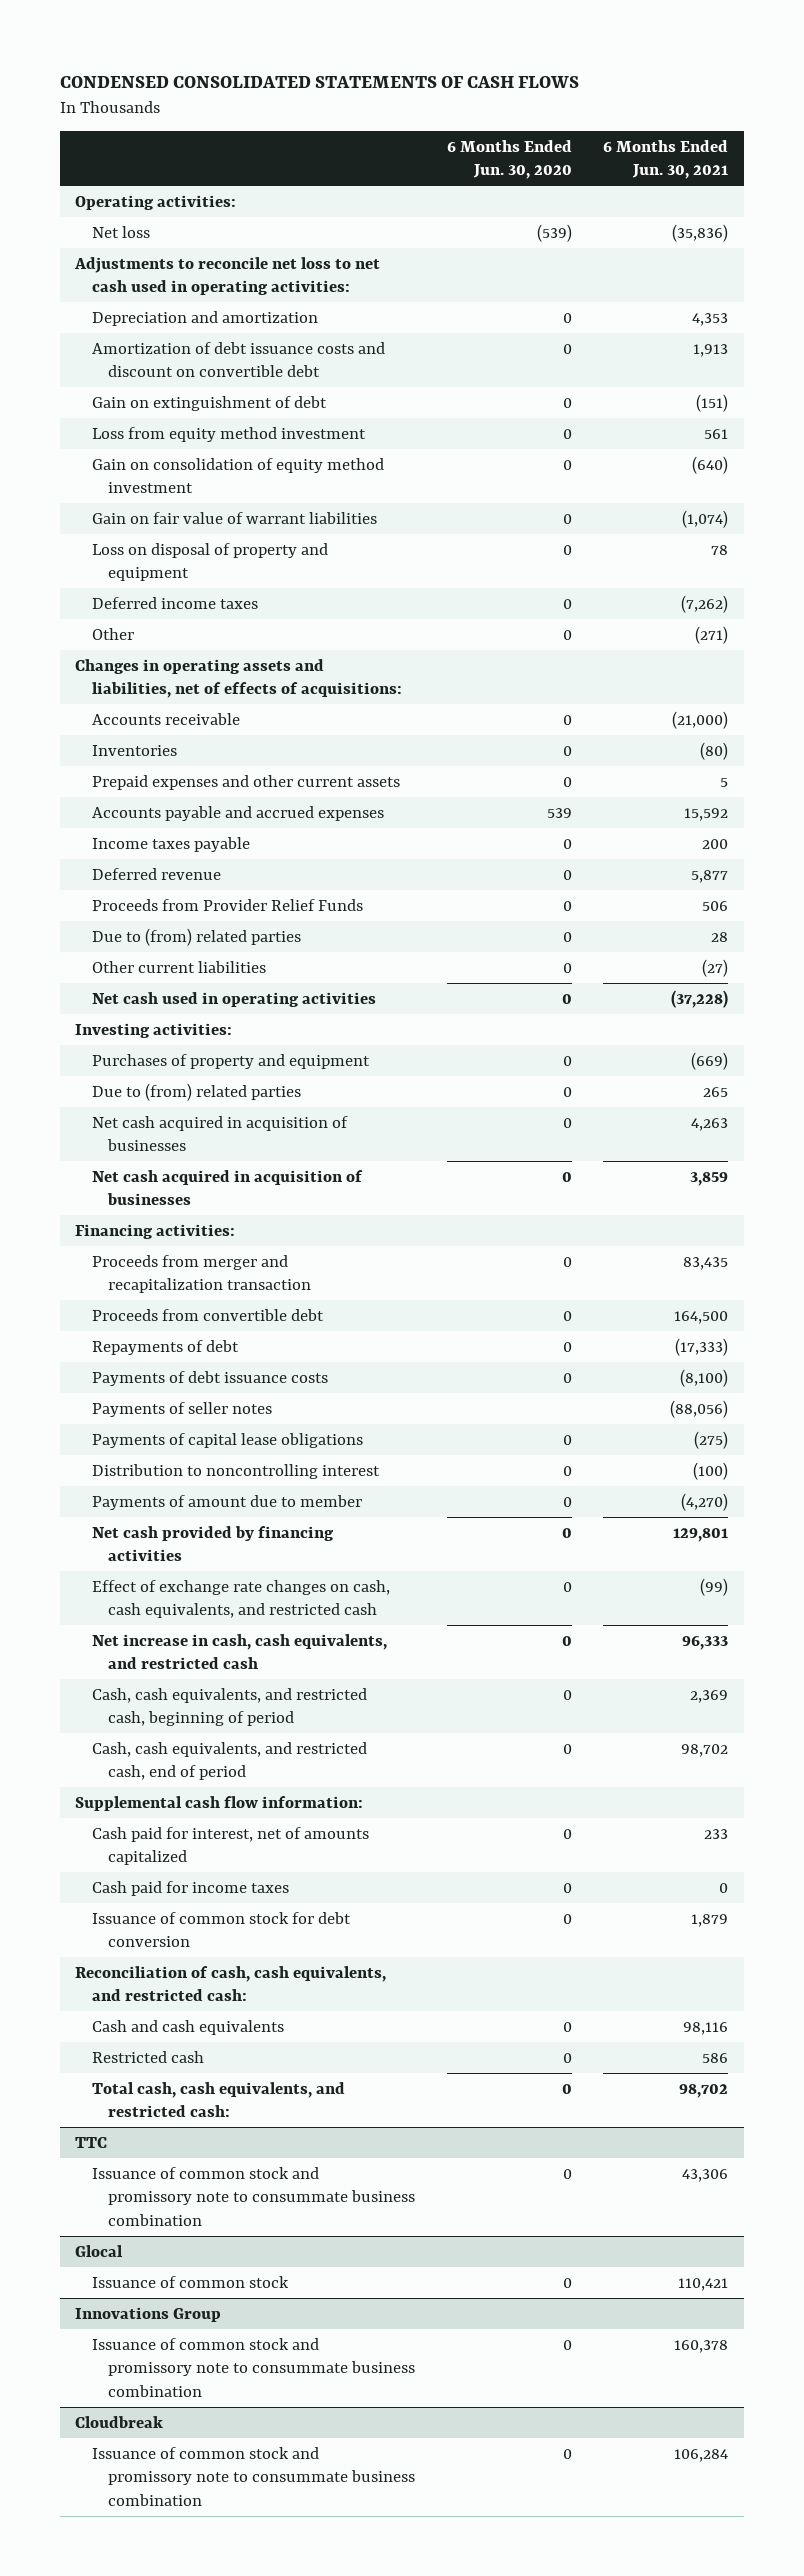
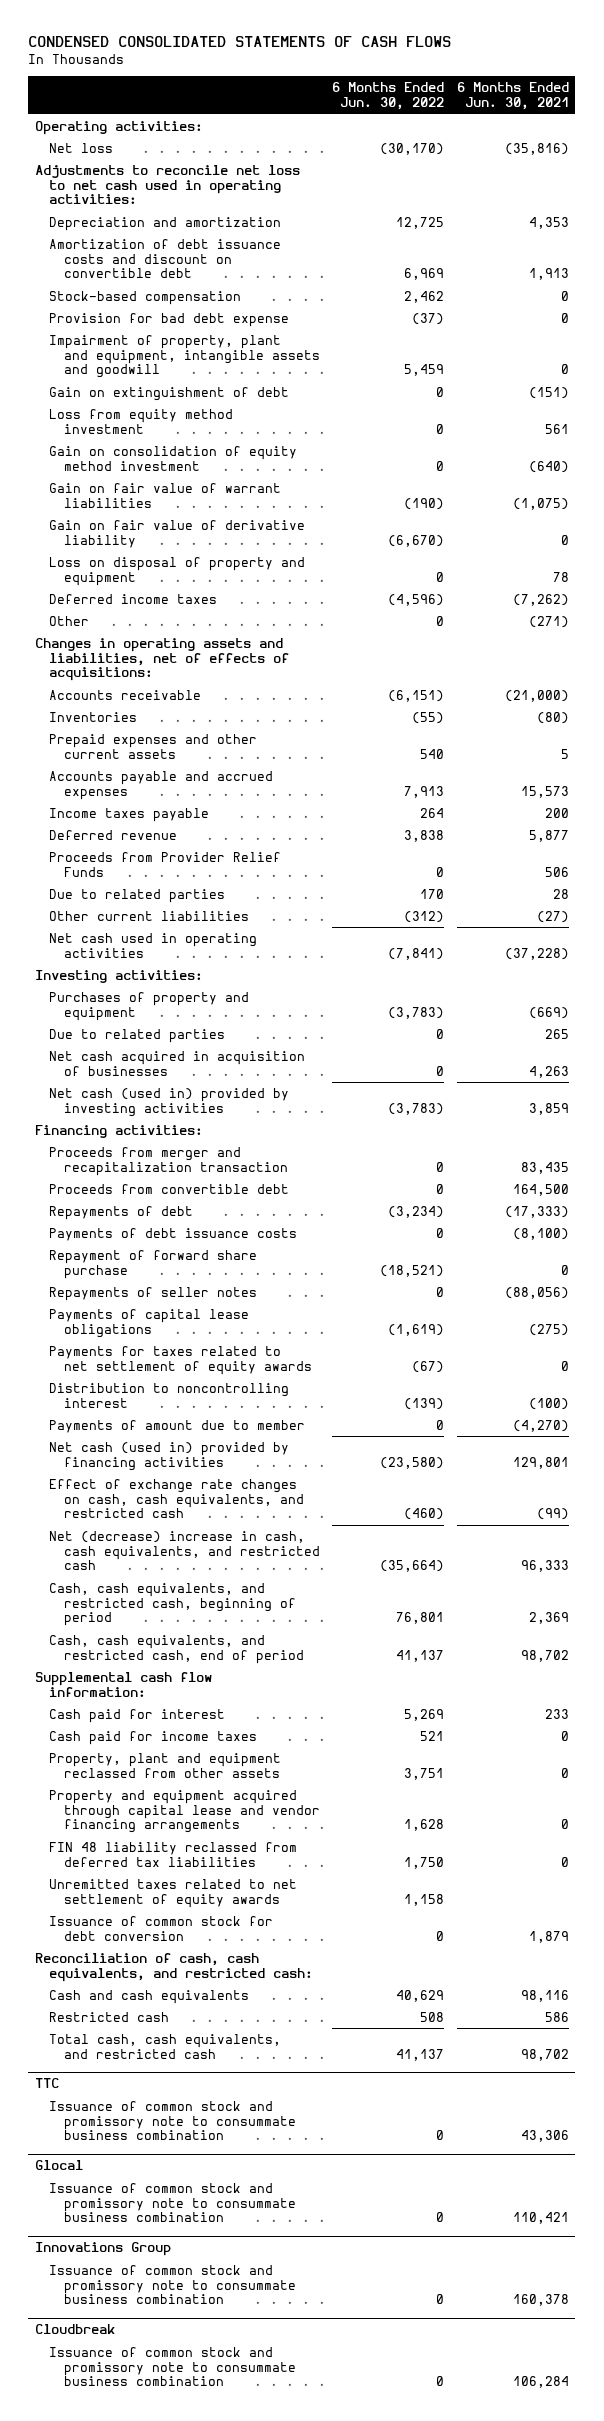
- | 6 Months Ended Jun. 30, 2020 | 6 Months Ended Jun. 30, 2021
+ | 6 Months Ended Jun. 30, 2022 | 6 Months Ended Jun. 30, 2021
- Net loss | (539) | (35,836)
+ Net loss | (30,170) | (35,816)
+ Stock-based compensation | 2,462 | 0
+ Provision for bad debt expense | (37) | 0
+ Impairment of property, plant and equipment, intangible assets and goodwill | 5,459 | 0
- Gain on fair value of warrant liabilities | 0 | (1,074)
+ Gain on fair value of warrant liabilities | (190) | (1,075)
+ Gain on fair value of derivative liability | (6,670) | 0
- Accounts payable and accrued expenses | 539 | 15,592
+ Accounts payable and accrued expenses | 7,913 | 15,573
- Due to (from) related parties | 0 | 28
+ Due to related parties | 170 | 28
- Due to (from) related parties | 0 | 265
+ Due to related parties | 0 | 265
- Net cash acquired in acquisition of businesses | 0 | 3,859
+ Net cash (used in) provided by investing activities | (3,783) | 3,859
- Payments of seller notes | | (88,056)
+ Repayment of forward share purchase | (18,521) | 0
+ Repayments of seller notes | 0 | (88,056)
+ Payments for taxes related to net settlement of equity awards | (67) | 0
- Net cash provided by financing activities | 0 | 129,801
+ Net cash (used in) provided by financing activities | (23,580) | 129,801
- Net increase in cash, cash equivalents, and restricted cash | 0 | 96,333
+ Net (decrease) increase in cash, cash equivalents, and restricted cash | (35,664) | 96,333
- Cash paid for interest, net of amounts capitalized | 0 | 233
+ Cash paid for interest | 5,269 | 233
+ Property, plant and equipment reclassed from other assets | 3,751 | 0
+ Property and equipment acquired through capital lease and vendor financing arrangements | 1,628 | 0
+ FIN 48 liability reclassed from deferred tax liabilities | 1,750 | 0
+ Unremitted taxes related to net settlement of equity awards | 1,158 |
- Total cash, cash equivalents, and restricted cash: | 0 | 98,702
+ Total cash, cash equivalents, and restricted cash | 41,137 | 98,702
@ Glocal
- Issuance of common stock | 0 | 110,421
+ Issuance of common stock and promissory note to consummate business combination | 0 | 110,421

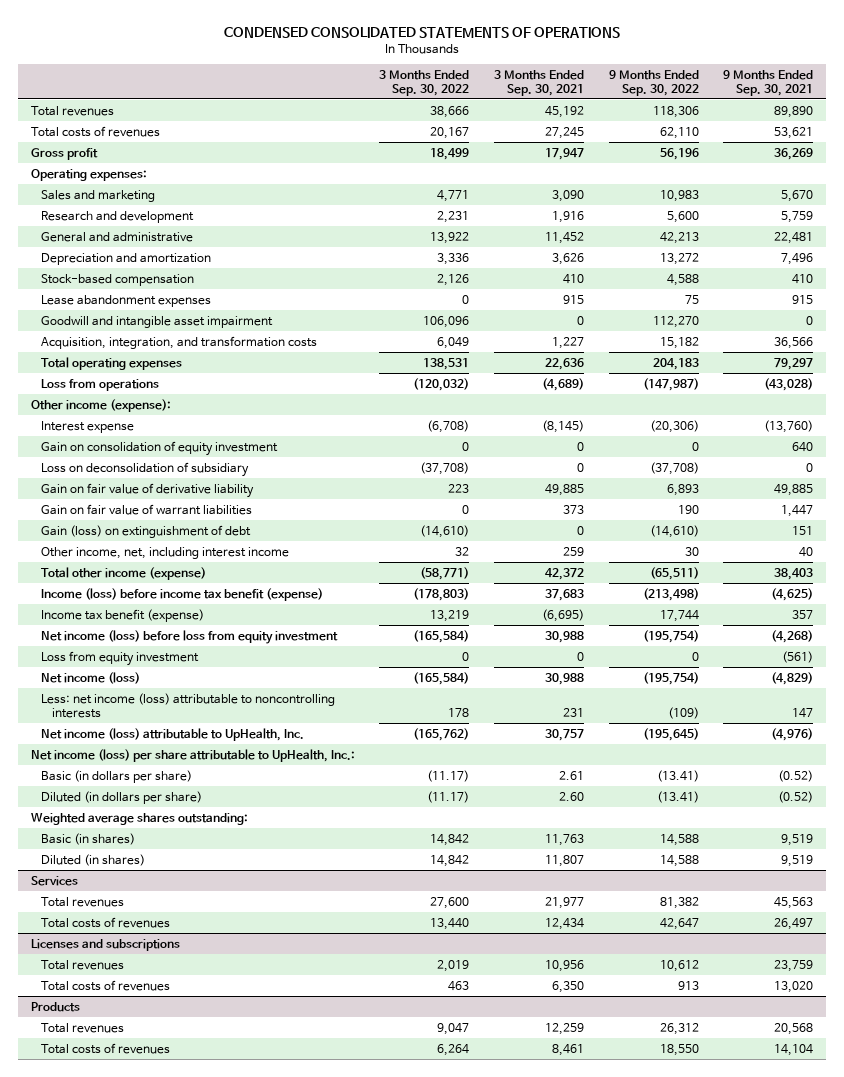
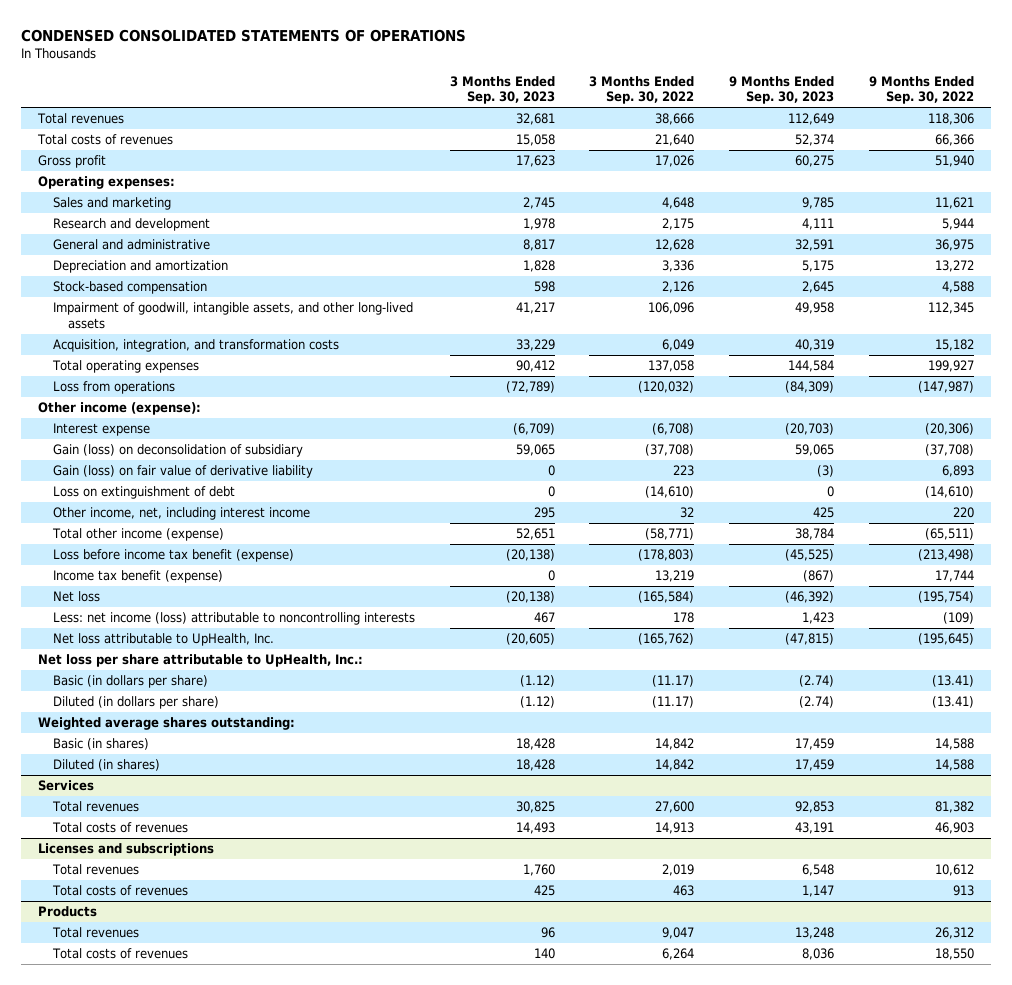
- | 3 Months Ended Sep. 30, 2022 | 3 Months Ended Sep. 30, 2021 | 9 Months Ended Sep. 30, 2022 | 9 Months Ended Sep. 30, 2021
+ | 3 Months Ended Sep. 30, 2023 | 3 Months Ended Sep. 30, 2022 | 9 Months Ended Sep. 30, 2023 | 9 Months Ended Sep. 30, 2022
- Total costs of revenues | 20,167 | 27,245 | 62,110 | 53,621
- Gross profit | 18,499 | 17,947 | 56,196 | 36,269
+ Total costs of revenues | 15,058 | 21,640 | 52,374 | 66,366
+ Gross profit | 17,623 | 17,026 | 60,275 | 51,940
- Sales and marketing | 4,771 | 3,090 | 10,983 | 5,670
- Research and development | 2,231 | 1,916 | 5,600 | 5,759
- General and administrative | 13,922 | 11,452 | 42,213 | 22,481
+ Sales and marketing | 2,745 | 4,648 | 9,785 | 11,621
+ Research and development | 1,978 | 2,175 | 4,111 | 5,944
+ General and administrative | 8,817 | 12,628 | 32,591 | 36,975
- Lease abandonment expenses | 0 | 915 | 75 | 915
- Goodwill and intangible asset impairment | 106,096 | 0 | 112,270 | 0
+ Impairment of goodwill, intangible assets, and other long-lived assets | 41,217 | 106,096 | 49,958 | 112,345
- Total operating expenses | 138,531 | 22,636 | 204,183 | 79,297
+ Total operating expenses | 90,412 | 137,058 | 144,584 | 199,927
- Gain on consolidation of equity investment | 0 | 0 | 0 | 640
- Loss on deconsolidation of subsidiary | (37,708) | 0 | (37,708) | 0
- Gain on fair value of derivative liability | 223 | 49,885 | 6,893 | 49,885
- Gain on fair value of warrant liabilities | 0 | 373 | 190 | 1,447
- Gain (loss) on extinguishment of debt | (14,610) | 0 | (14,610) | 151
- Other income, net, including interest income | 32 | 259 | 30 | 40
+ Gain (loss) on deconsolidation of subsidiary | 59,065 | (37,708) | 59,065 | (37,708)
+ Gain (loss) on fair value of derivative liability | 0 | 223 | (3) | 6,893
+ Loss on extinguishment of debt | 0 | (14,610) | 0 | (14,610)
+ Other income, net, including interest income | 295 | 32 | 425 | 220
- Income (loss) before income tax benefit (expense) | (178,803) | 37,683 | (213,498) | (4,625)
+ Loss before income tax benefit (expense) | (20,138) | (178,803) | (45,525) | (213,498)
- Net income (loss) before loss from equity investment | (165,584) | 30,988 | (195,754) | (4,268)
- Loss from equity investment | 0 | 0 | 0 | (561)
- Net income (loss) | (165,584) | 30,988 | (195,754) | (4,829)
+ Net loss | (20,138) | (165,584) | (46,392) | (195,754)
- Net income (loss) attributable to UpHealth, Inc. | (165,762) | 30,757 | (195,645) | (4,976)
- Net income (loss) per share attributable to UpHealth, Inc.:
+ Net loss attributable to UpHealth, Inc. | (20,605) | (165,762) | (47,815) | (195,645)
+ Net loss per share attributable to UpHealth, Inc.:
@ Services
- Total costs of revenues | 13,440 | 12,434 | 42,647 | 26,497
+ Total costs of revenues | 14,493 | 14,913 | 43,191 | 46,903

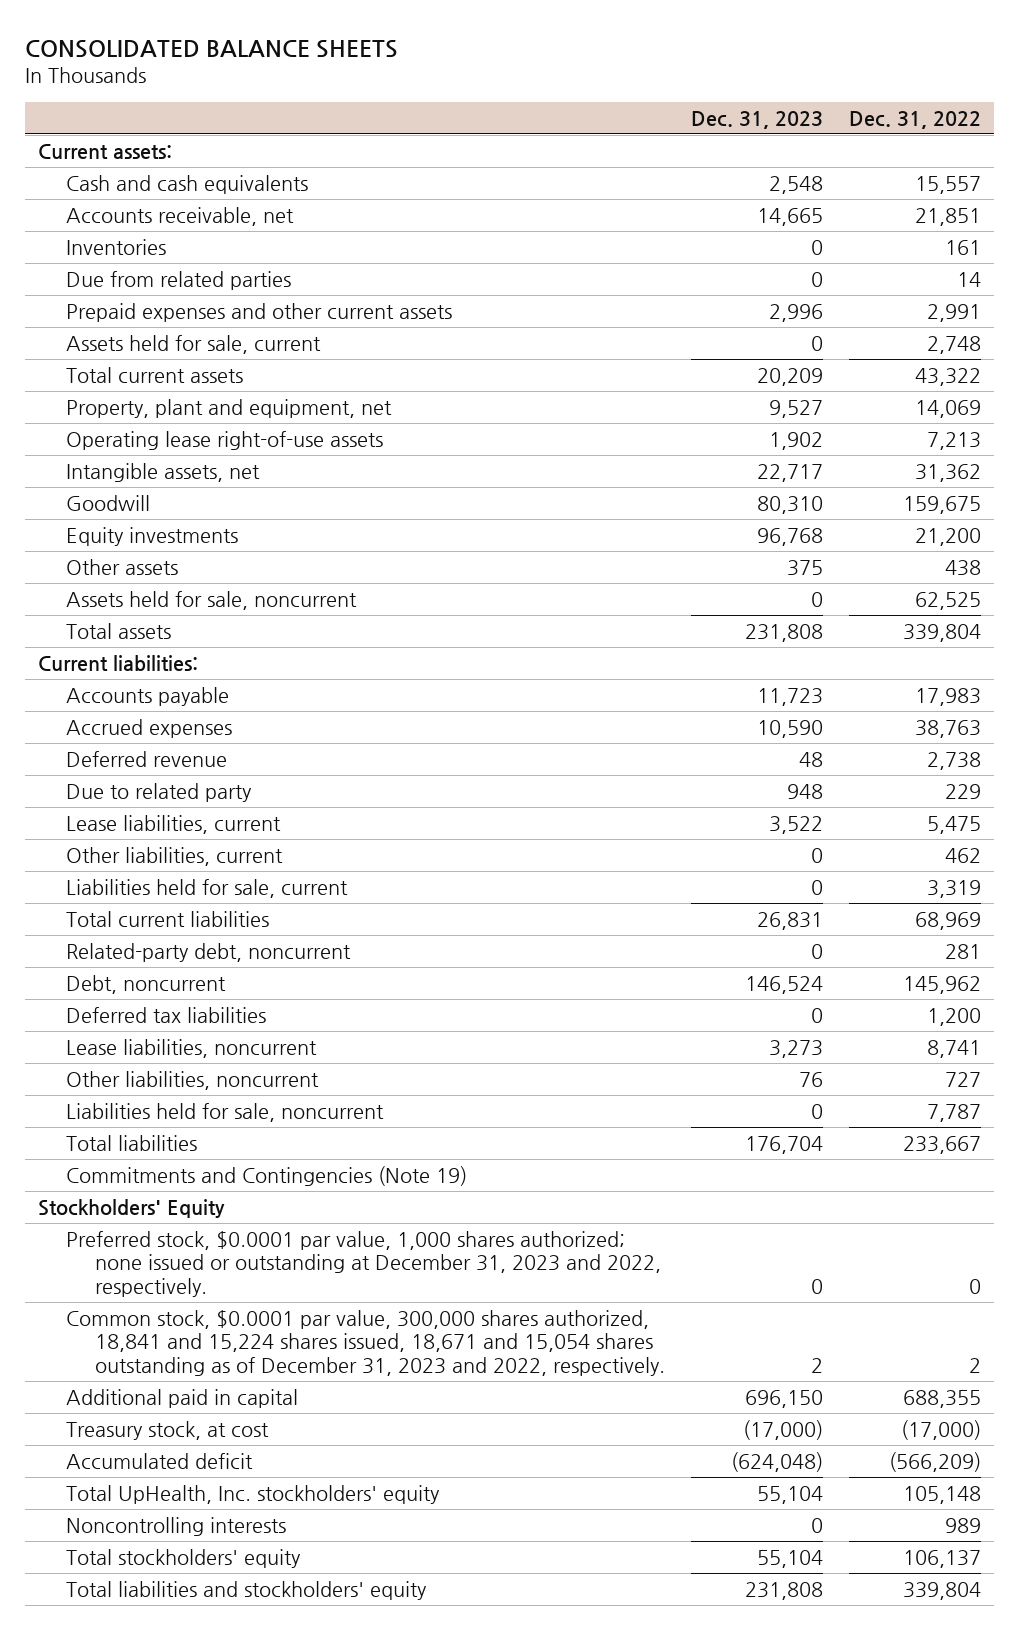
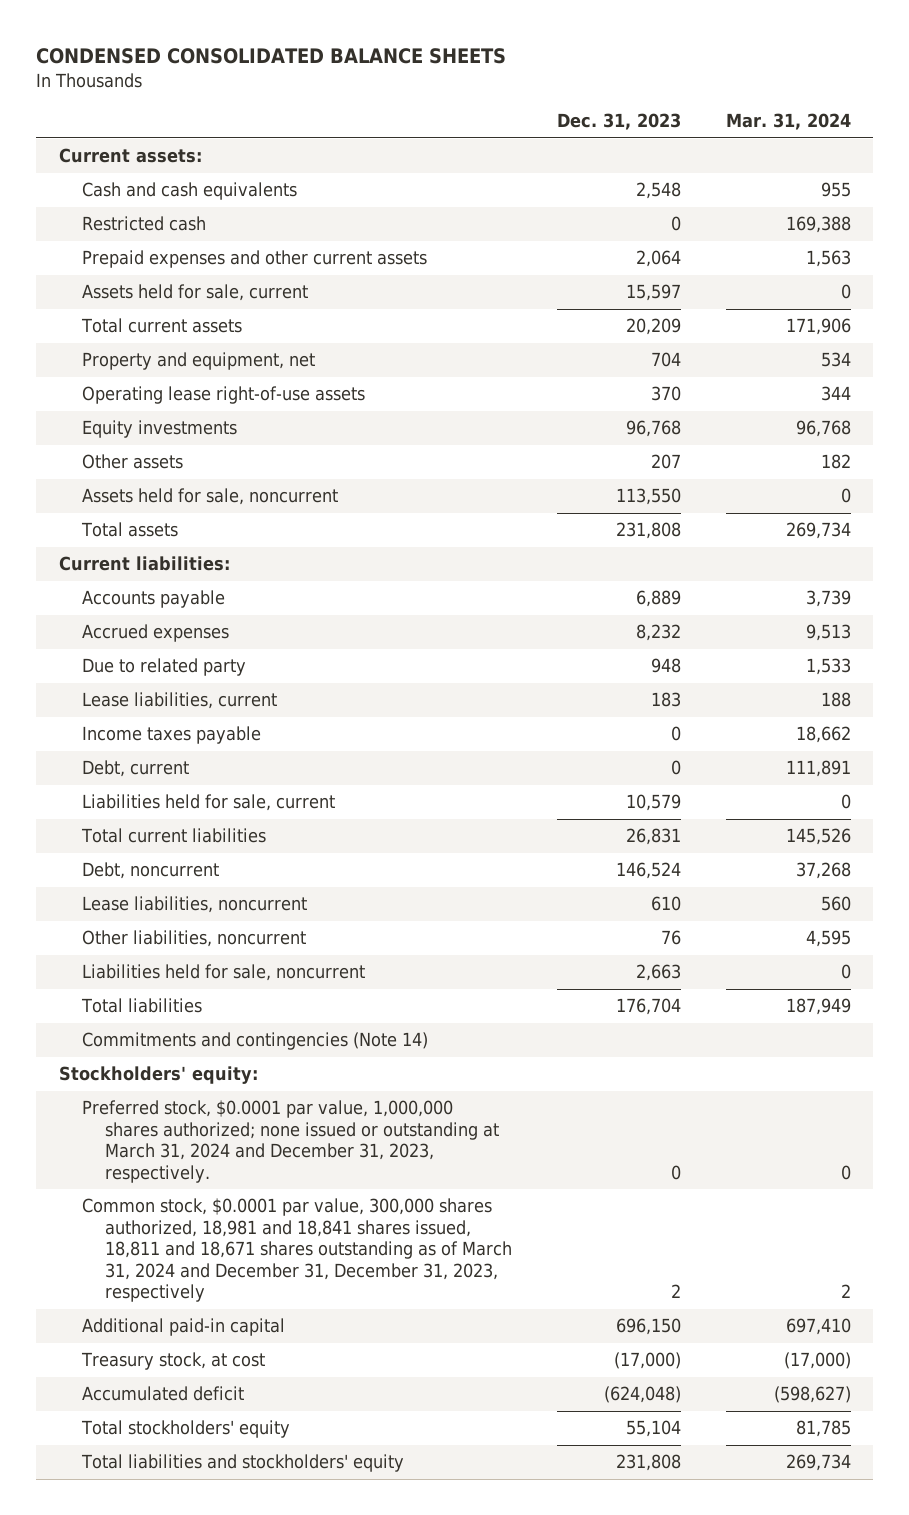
- CONSOLIDATED BALANCE SHEETS
+ CONDENSED CONSOLIDATED BALANCE SHEETS
- | Dec. 31, 2023 | Dec. 31, 2022
+ | Dec. 31, 2023 | Mar. 31, 2024
- Accounts receivable, net | 14,665 | 21,851
- Inventories | 0 | 161
- Due from related parties | 0 | 14
- Prepaid expenses and other current assets | 2,996 | 2,991
- Assets held for sale, current | 0 | 2,748
+ Restricted cash | 0 | 169,388
+ Prepaid expenses and other current assets | 2,064 | 1,563
+ Assets held for sale, current | 15,597 | 0
- Property, plant and equipment, net | 9,527 | 14,069
- Operating lease right-of-use assets | 1,902 | 7,213
- Intangible assets, net | 22,717 | 31,362
- Goodwill | 80,310 | 159,675
+ Property and equipment, net | 704 | 534
+ Operating lease right-of-use assets | 370 | 344
- Other assets | 375 | 438
- Assets held for sale, noncurrent | 0 | 62,525
+ Other assets | 207 | 182
+ Assets held for sale, noncurrent | 113,550 | 0
- Accounts payable | 11,723 | 17,983
- Accrued expenses | 10,590 | 38,763
- Deferred revenue | 48 | 2,738
+ Accounts payable | 6,889 | 3,739
+ Accrued expenses | 8,232 | 9,513
- Lease liabilities, current | 3,522 | 5,475
- Other liabilities, current | 0 | 462
- Liabilities held for sale, current | 0 | 3,319
+ Lease liabilities, current | 183 | 188
+ Income taxes payable | 0 | 18,662
+ Debt, current | 0 | 111,891
+ Liabilities held for sale, current | 10,579 | 0
- Related-party debt, noncurrent | 0 | 281
- Deferred tax liabilities | 0 | 1,200
- Lease liabilities, noncurrent | 3,273 | 8,741
+ Lease liabilities, noncurrent | 610 | 560
- Liabilities held for sale, noncurrent | 0 | 7,787
+ Liabilities held for sale, noncurrent | 2,663 | 0
- Commitments and Contingencies (Note 19)
- Stockholders' Equity
- Preferred stock, $0.0001 par value, 1,000 shares authorized; none issued or outstanding at December 31, 2023 and 2022, respectively. | 0 | 0
- Common stock, $0.0001 par value, 300,000 shares authorized, 18,841 and 15,224 shares issued, 18,671 and 15,054 shares outstanding as of December 31, 2023 and 2022, respectively. | 2 | 2
- Additional paid in capital | 696,150 | 688,355
+ Commitments and contingencies (Note 14)
+ Stockholders' equity:
+ Preferred stock, $0.0001 par value, 1,000,000 shares authorized; none issued or outstanding at March 31, 2024 and December 31, 2023, respectively. | 0 | 0
+ Common stock, $0.0001 par value, 300,000 shares authorized, 18,981 and 18,841 shares issued, 18,811 and 18,671 shares outstanding as of March 31, 2024 and December 31, December 31, 2023, respectively | 2 | 2
+ Additional paid-in capital | 696,150 | 697,410
- Total UpHealth, Inc. stockholders' equity | 55,104 | 105,148
- Noncontrolling interests | 0 | 989

